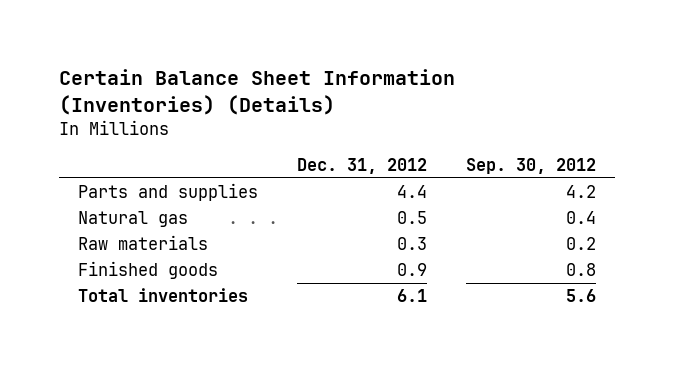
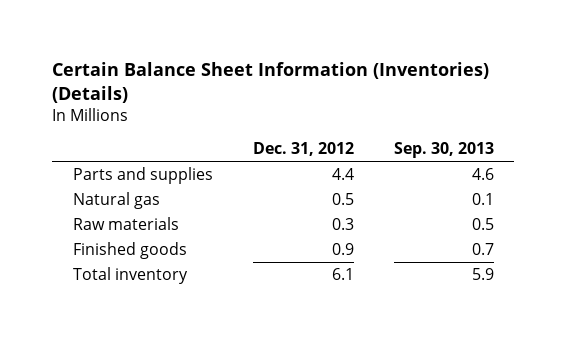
- | Dec. 31, 2012 | Sep. 30, 2012
+ | Dec. 31, 2012 | Sep. 30, 2013
- Total inventories | 6.1 | 5.6
+ Total inventory | 6.1 | 5.9

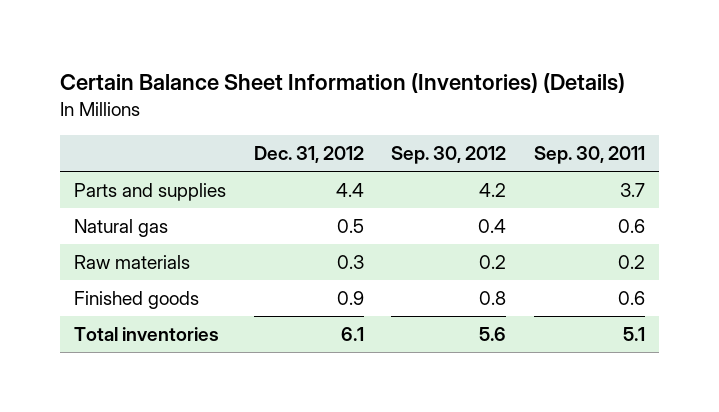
- | Dec. 31, 2012 | Sep. 30, 2013
+ | Dec. 31, 2012 | Sep. 30, 2012 | Sep. 30, 2011
- Total inventory | 6.1 | 5.9
+ Total inventories | 6.1 | 5.6 | 5.1

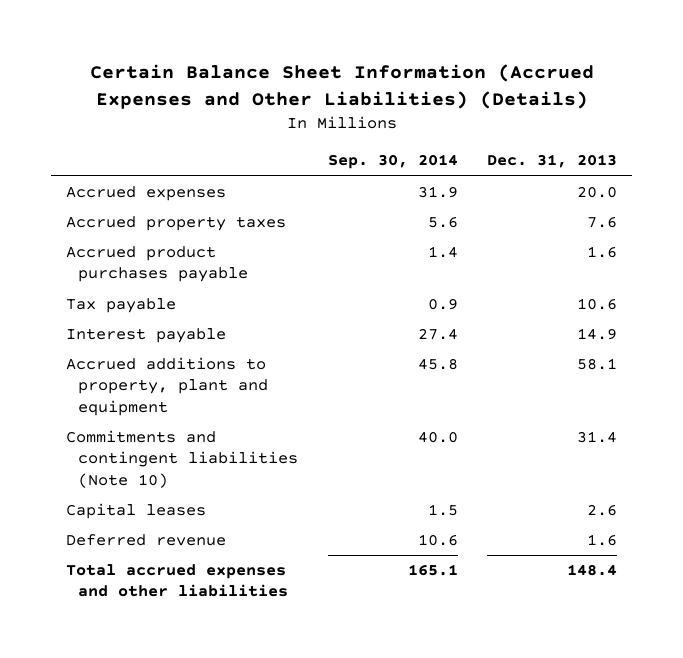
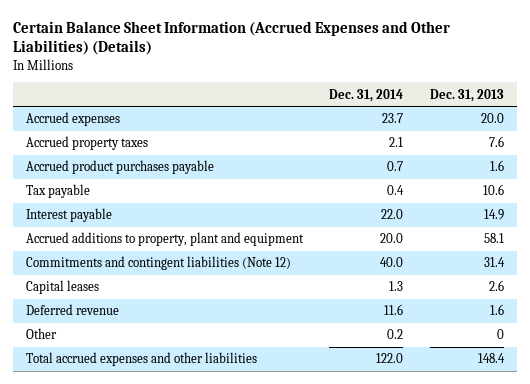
- | Sep. 30, 2014 | Dec. 31, 2013
+ | Dec. 31, 2014 | Dec. 31, 2013
- Commitments and contingent liabilities (Note 10) | 40.0 | 31.4
+ Commitments and contingent liabilities (Note 12) | 40.0 | 31.4
+ Other | 0.2 | 0

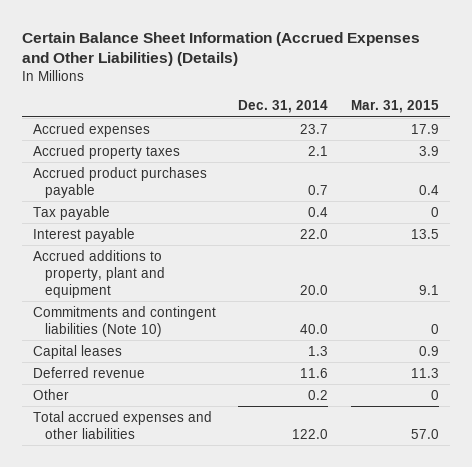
- | Dec. 31, 2014 | Dec. 31, 2013
+ | Dec. 31, 2014 | Mar. 31, 2015
- Commitments and contingent liabilities (Note 12) | 40.0 | 31.4
+ Commitments and contingent liabilities (Note 10) | 40.0 | 0

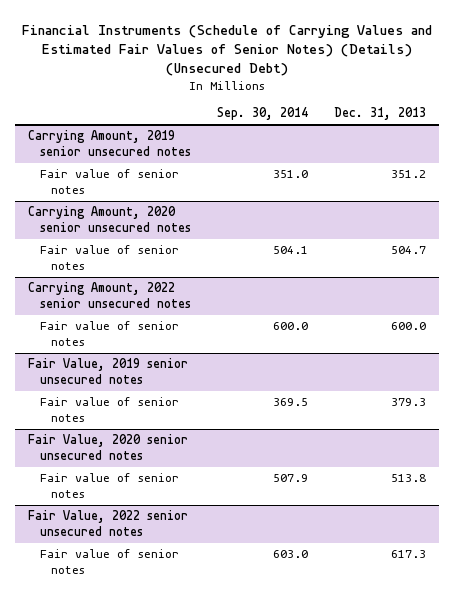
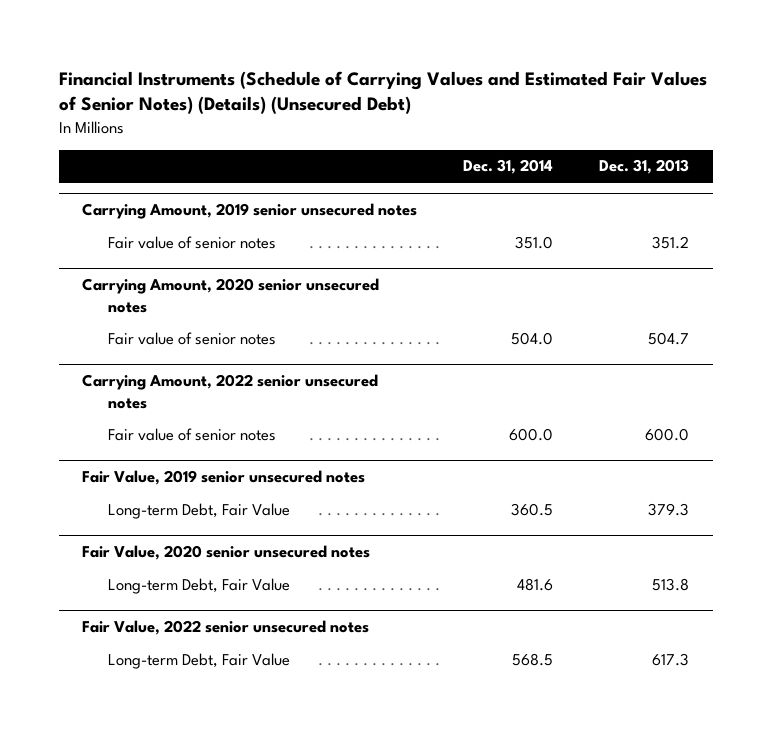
- | Sep. 30, 2014 | Dec. 31, 2013
+ | Dec. 31, 2014 | Dec. 31, 2013
@ Fair Value, 2019 senior unsecured notes
- Fair value of senior notes | 369.5 | 379.3
+ Long-term Debt, Fair Value | 360.5 | 379.3
@ Fair Value, 2020 senior unsecured notes
- Fair value of senior notes | 507.9 | 513.8
+ Long-term Debt, Fair Value | 481.6 | 513.8
@ Fair Value, 2022 senior unsecured notes
- Fair value of senior notes | 603.0 | 617.3
+ Long-term Debt, Fair Value | 568.5 | 617.3

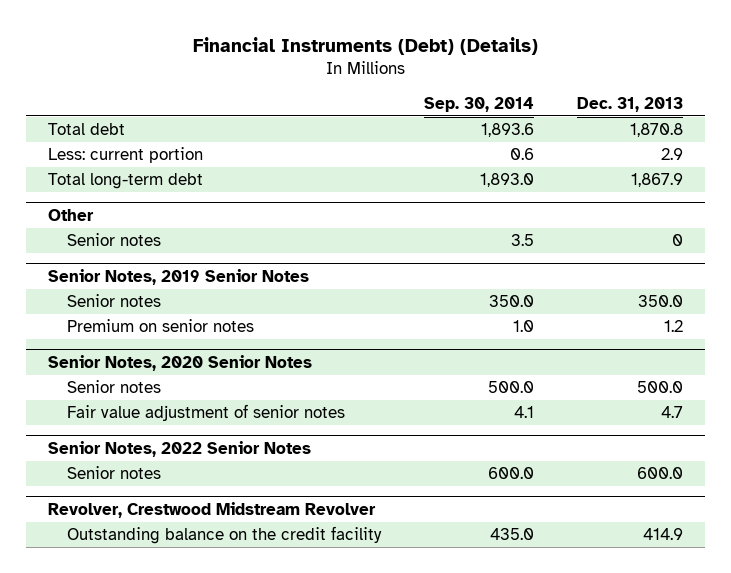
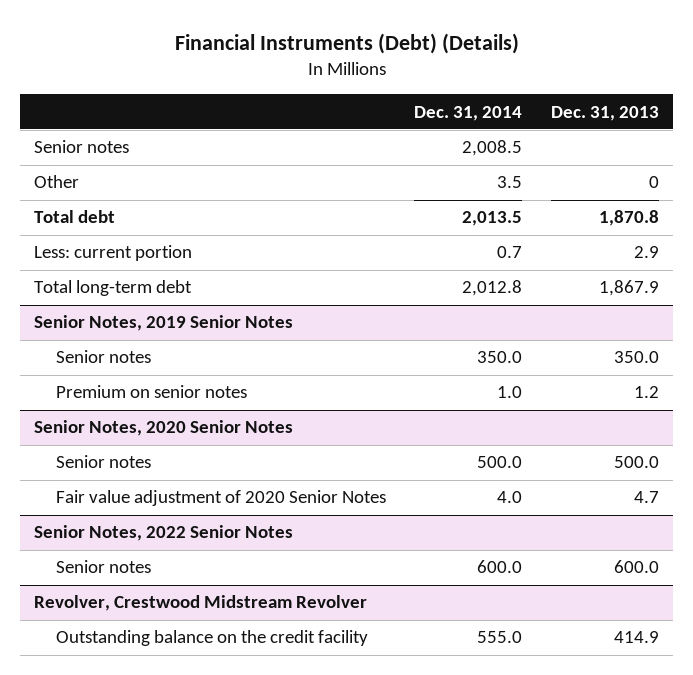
- | Sep. 30, 2014 | Dec. 31, 2013
+ | Dec. 31, 2014 | Dec. 31, 2013
+ Senior notes | 2,008.5 |
+ Other | 3.5 | 0
- Other
- Senior notes | 3.5 | 0
@ Senior Notes, 2020 Senior Notes
- Fair value adjustment of senior notes | 4.1 | 4.7
+ Fair value adjustment of 2020 Senior Notes | 4.0 | 4.7

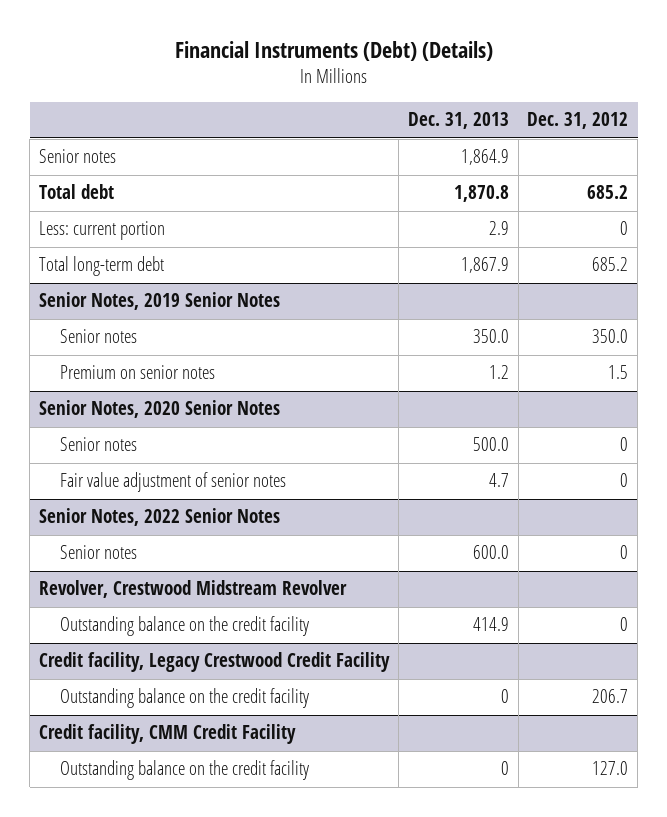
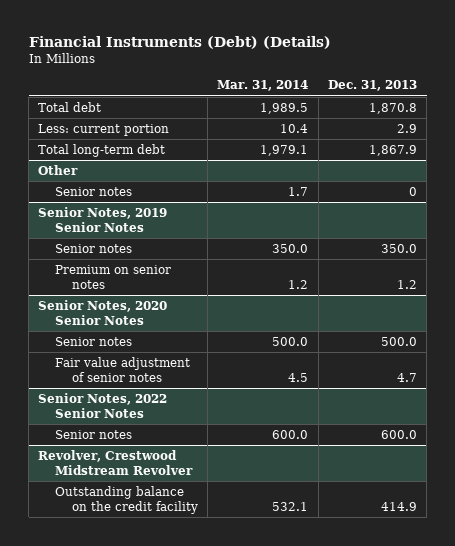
- | Dec. 31, 2013 | Dec. 31, 2012
+ | Mar. 31, 2014 | Dec. 31, 2013
- Senior notes | 1,864.9 |
+ Other
+ Senior notes | 1.7 | 0
- Credit facility, Legacy Crestwood Credit Facility
- Outstanding balance on the credit facility | 0 | 206.7
- Credit facility, CMM Credit Facility
- Outstanding balance on the credit facility | 0 | 127.0

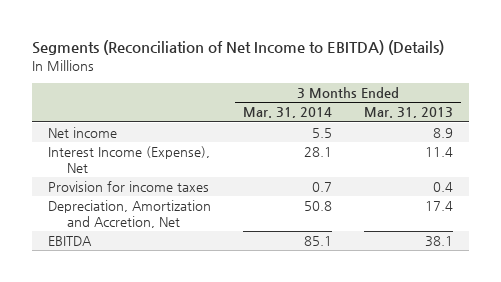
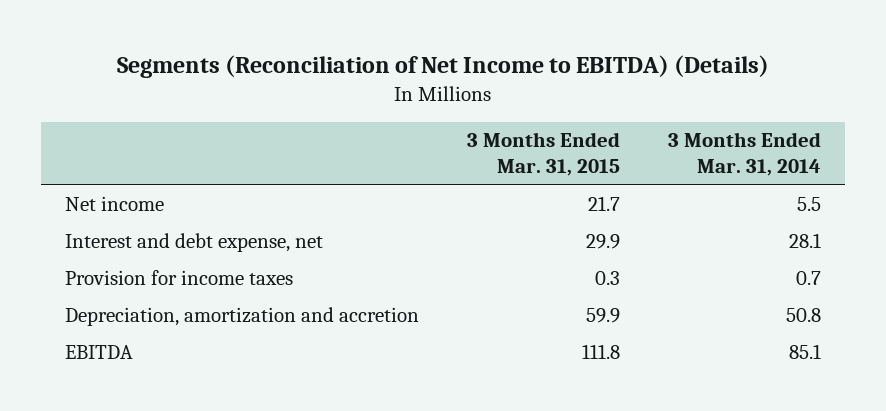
- | 3 Months Ended Mar. 31, 2014 | 3 Months Ended Mar. 31, 2013
+ | 3 Months Ended Mar. 31, 2015 | 3 Months Ended Mar. 31, 2014
- Interest Income (Expense), Net | 28.1 | 11.4
+ Interest and debt expense, net | 29.9 | 28.1
- Depreciation, Amortization and Accretion, Net | 50.8 | 17.4
+ Depreciation, amortization and accretion | 59.9 | 50.8

